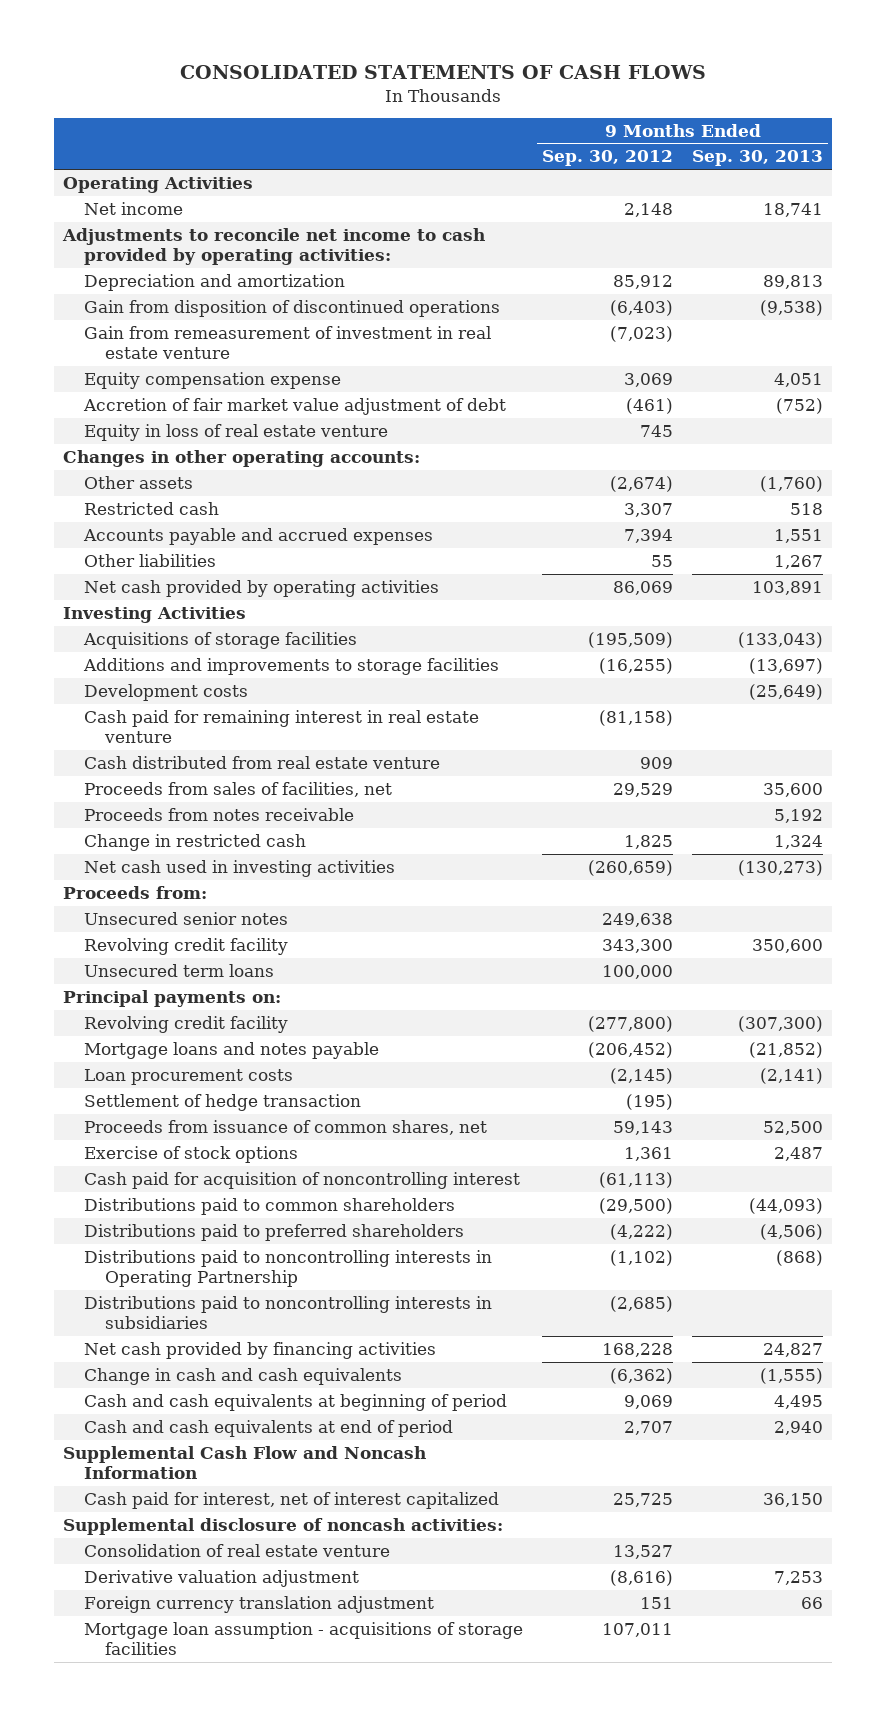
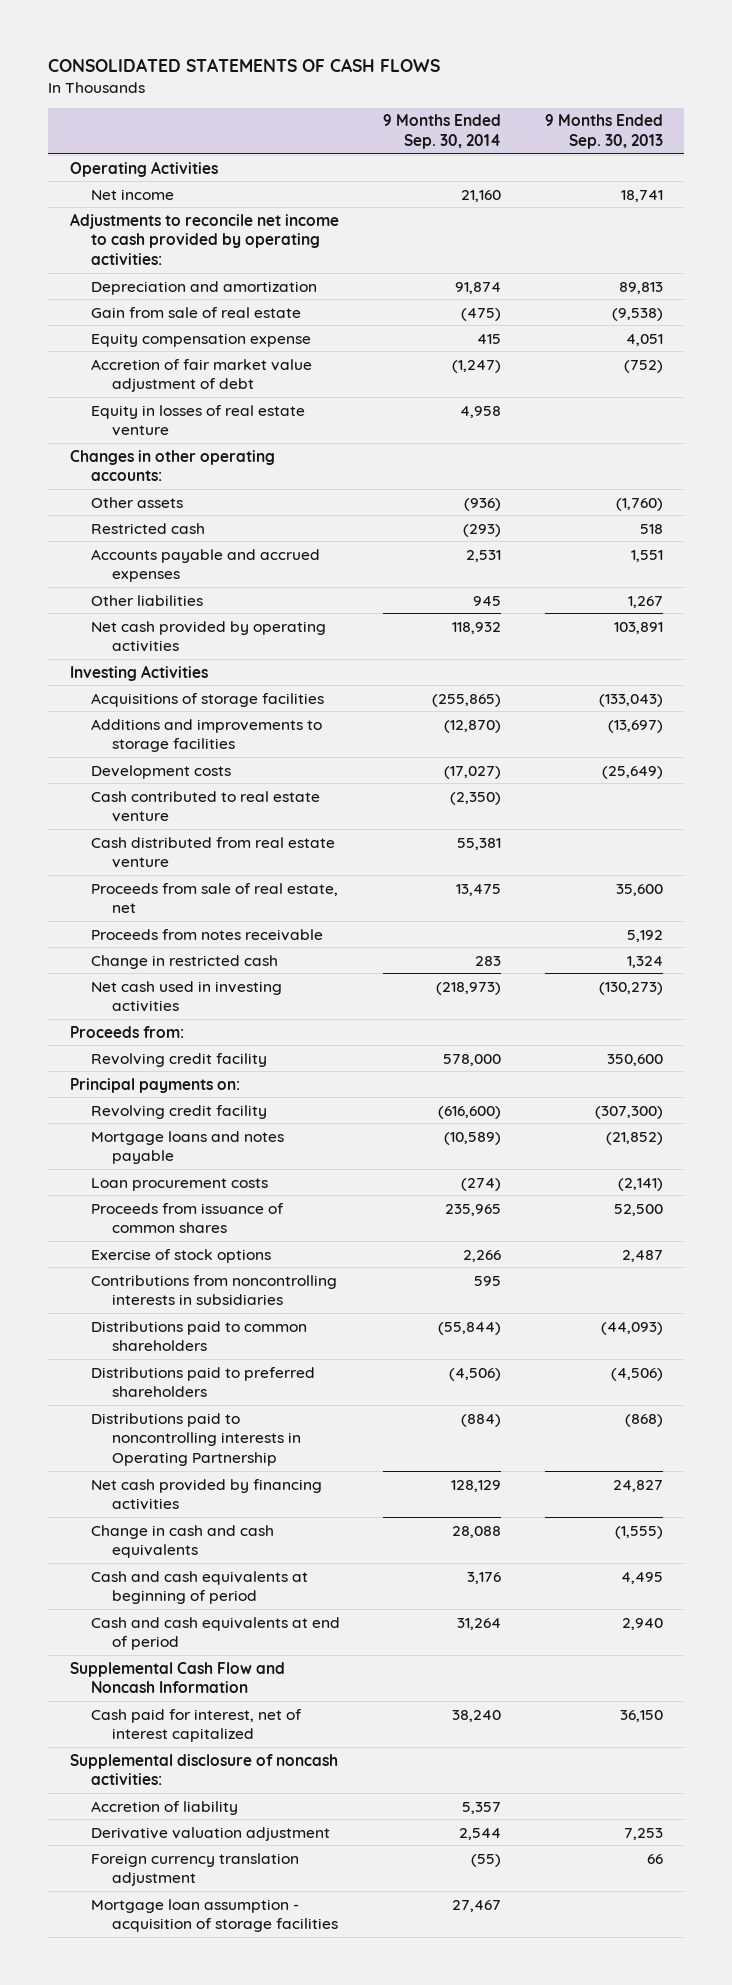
- | 9 Months Ended Sep. 30, 2012 | 9 Months Ended Sep. 30, 2013
+ | 9 Months Ended Sep. 30, 2014 | 9 Months Ended Sep. 30, 2013
- Gain from disposition of discontinued operations | (6,403) | (9,538)
- Gain from remeasurement of investment in real estate venture | (7,023) |
+ Gain from sale of real estate | (475) | (9,538)
- Equity in loss of real estate venture | 745 |
+ Equity in losses of real estate venture | 4,958 |
- Cash paid for remaining interest in real estate venture | (81,158) |
+ Cash contributed to real estate venture | (2,350) |
- Proceeds from sales of facilities, net | 29,529 | 35,600
+ Proceeds from sale of real estate, net | 13,475 | 35,600
- Unsecured senior notes | 249,638 |
- Unsecured term loans | 100,000 |
- Settlement of hedge transaction | (195) |
- Proceeds from issuance of common shares, net | 59,143 | 52,500
+ Proceeds from issuance of common shares | 235,965 | 52,500
- Cash paid for acquisition of noncontrolling interest | (61,113) |
+ Contributions from noncontrolling interests in subsidiaries | 595 |
- Distributions paid to noncontrolling interests in subsidiaries | (2,685) |
- Consolidation of real estate venture | 13,527 |
+ Accretion of liability | 5,357 |
- Mortgage loan assumption - acquisitions of storage facilities | 107,011 |
+ Mortgage loan assumption - acquisition of storage facilities | 27,467 |

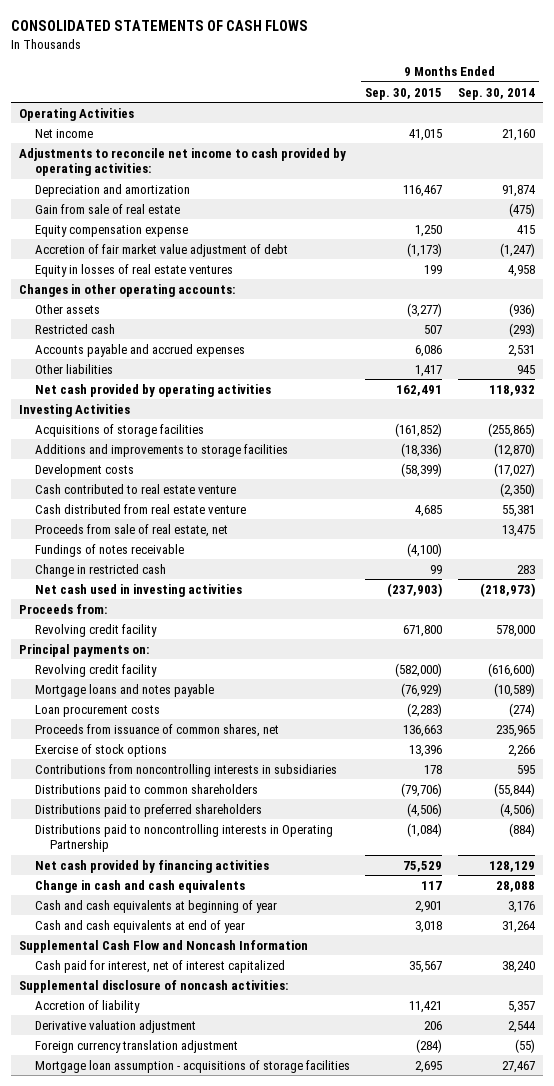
- | 9 Months Ended Sep. 30, 2014 | 9 Months Ended Sep. 30, 2013
+ | 9 Months Ended Sep. 30, 2015 | 9 Months Ended Sep. 30, 2014
- Equity in losses of real estate venture | 4,958 |
+ Equity in losses of real estate ventures | 199 | 4,958
- Proceeds from notes receivable | | 5,192
+ Fundings of notes receivable | (4,100) |
- Proceeds from issuance of common shares | 235,965 | 52,500
+ Proceeds from issuance of common shares, net | 136,663 | 235,965
- Cash and cash equivalents at beginning of period | 3,176 | 4,495
- Cash and cash equivalents at end of period | 31,264 | 2,940
+ Cash and cash equivalents at beginning of year | 2,901 | 3,176
+ Cash and cash equivalents at end of year | 3,018 | 31,264
- Mortgage loan assumption - acquisition of storage facilities | 27,467 |
+ Mortgage loan assumption - acquisitions of storage facilities | 2,695 | 27,467

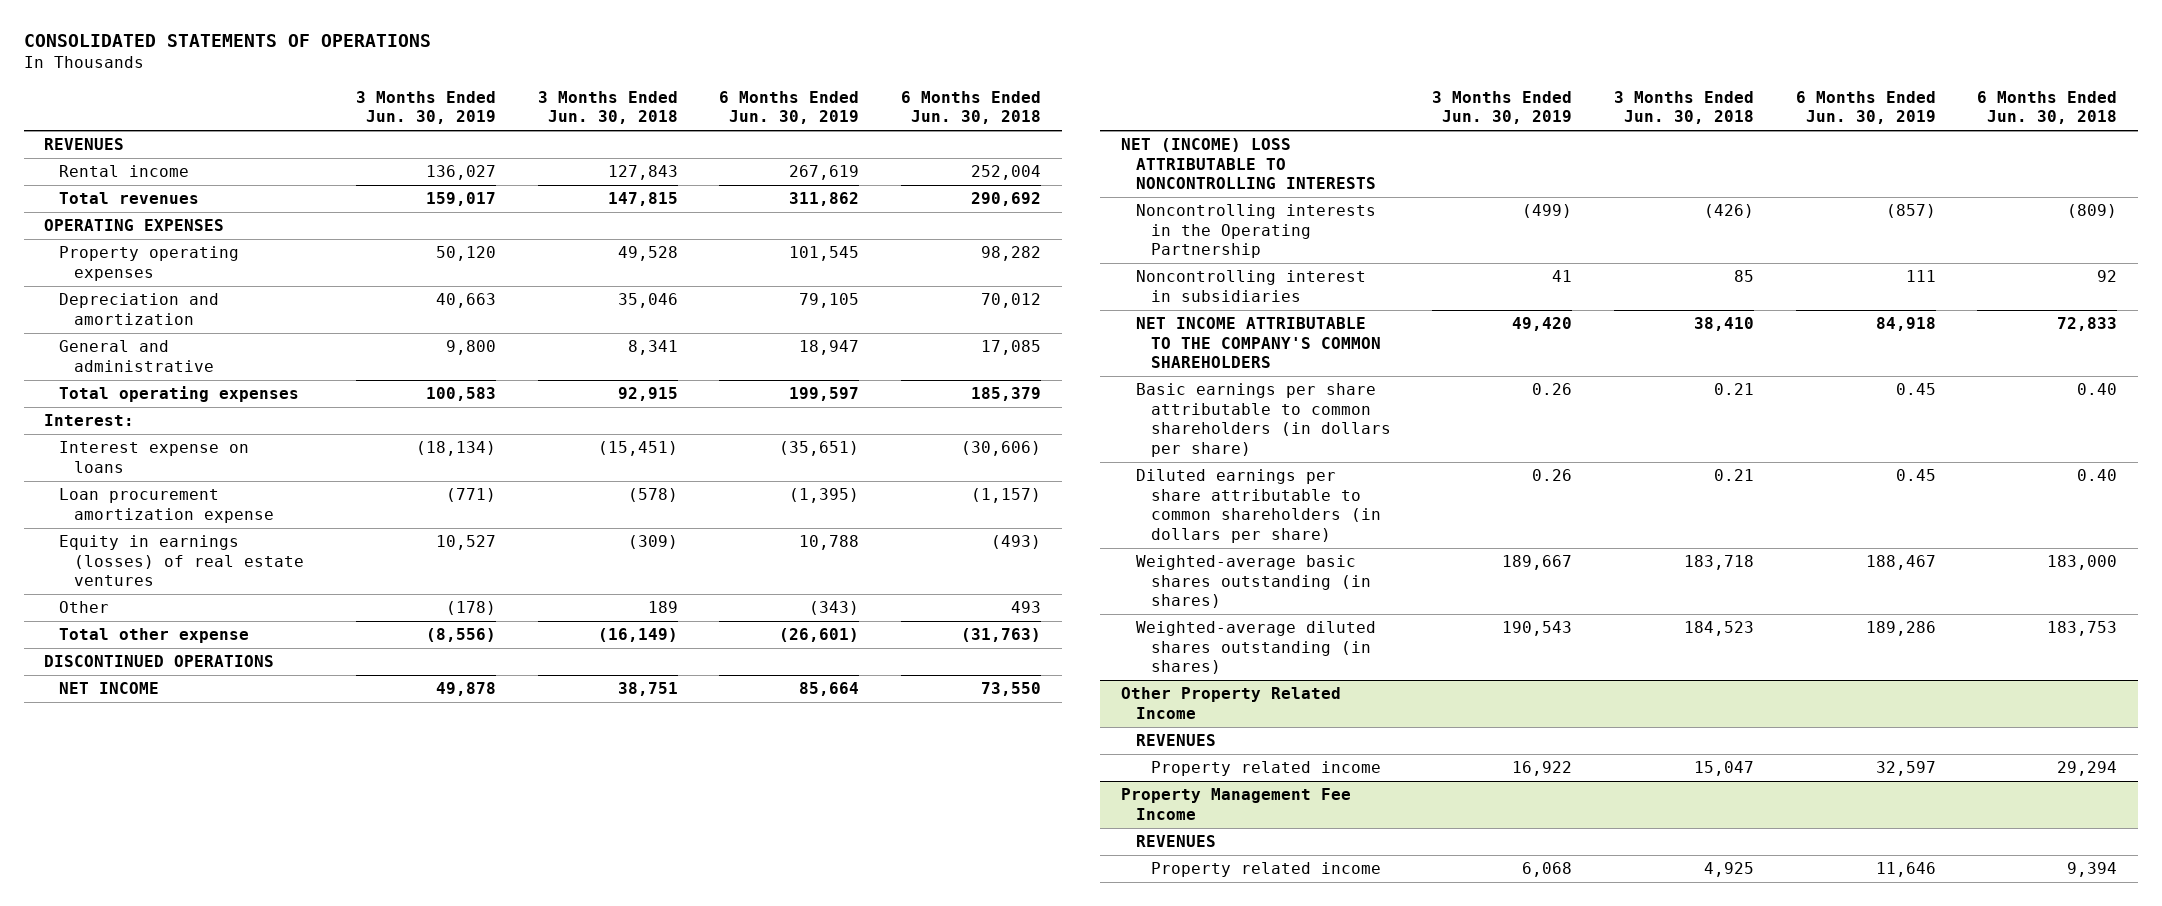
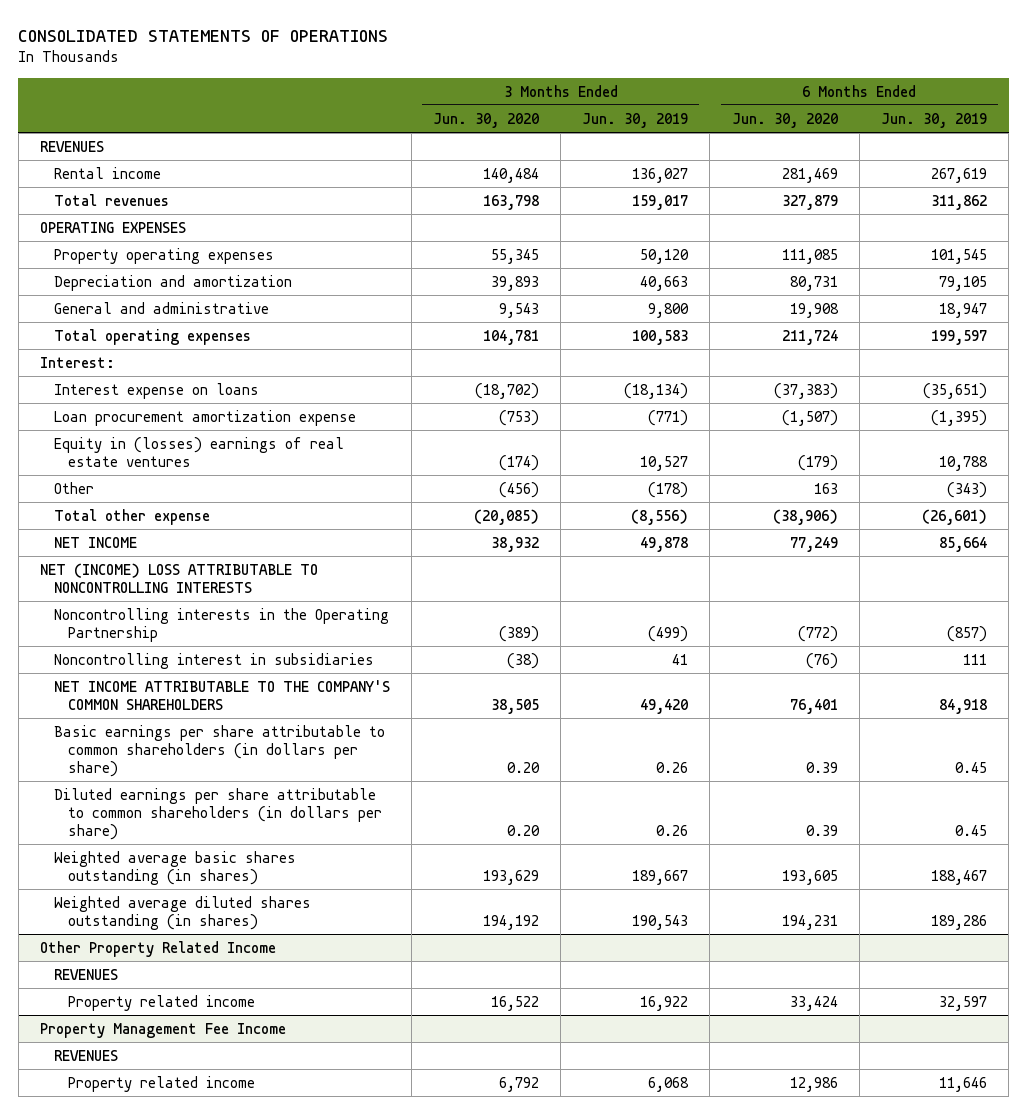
- | 3 Months Ended Jun. 30, 2019 | 3 Months Ended Jun. 30, 2018 | 6 Months Ended Jun. 30, 2019 | 6 Months Ended Jun. 30, 2018
+ | 3 Months Ended Jun. 30, 2020 | 3 Months Ended Jun. 30, 2019 | 6 Months Ended Jun. 30, 2020 | 6 Months Ended Jun. 30, 2019
- Equity in earnings (losses) of real estate ventures | 10,527 | (309) | 10,788 | (493)
+ Equity in (losses) earnings of real estate ventures | (174) | 10,527 | (179) | 10,788
- DISCONTINUED OPERATIONS
- Weighted-average basic shares outstanding (in shares) | 189,667 | 183,718 | 188,467 | 183,000
- Weighted-average diluted shares outstanding (in shares) | 190,543 | 184,523 | 189,286 | 183,753
+ Weighted average basic shares outstanding (in shares) | 193,629 | 189,667 | 193,605 | 188,467
+ Weighted average diluted shares outstanding (in shares) | 194,192 | 190,543 | 194,231 | 189,286

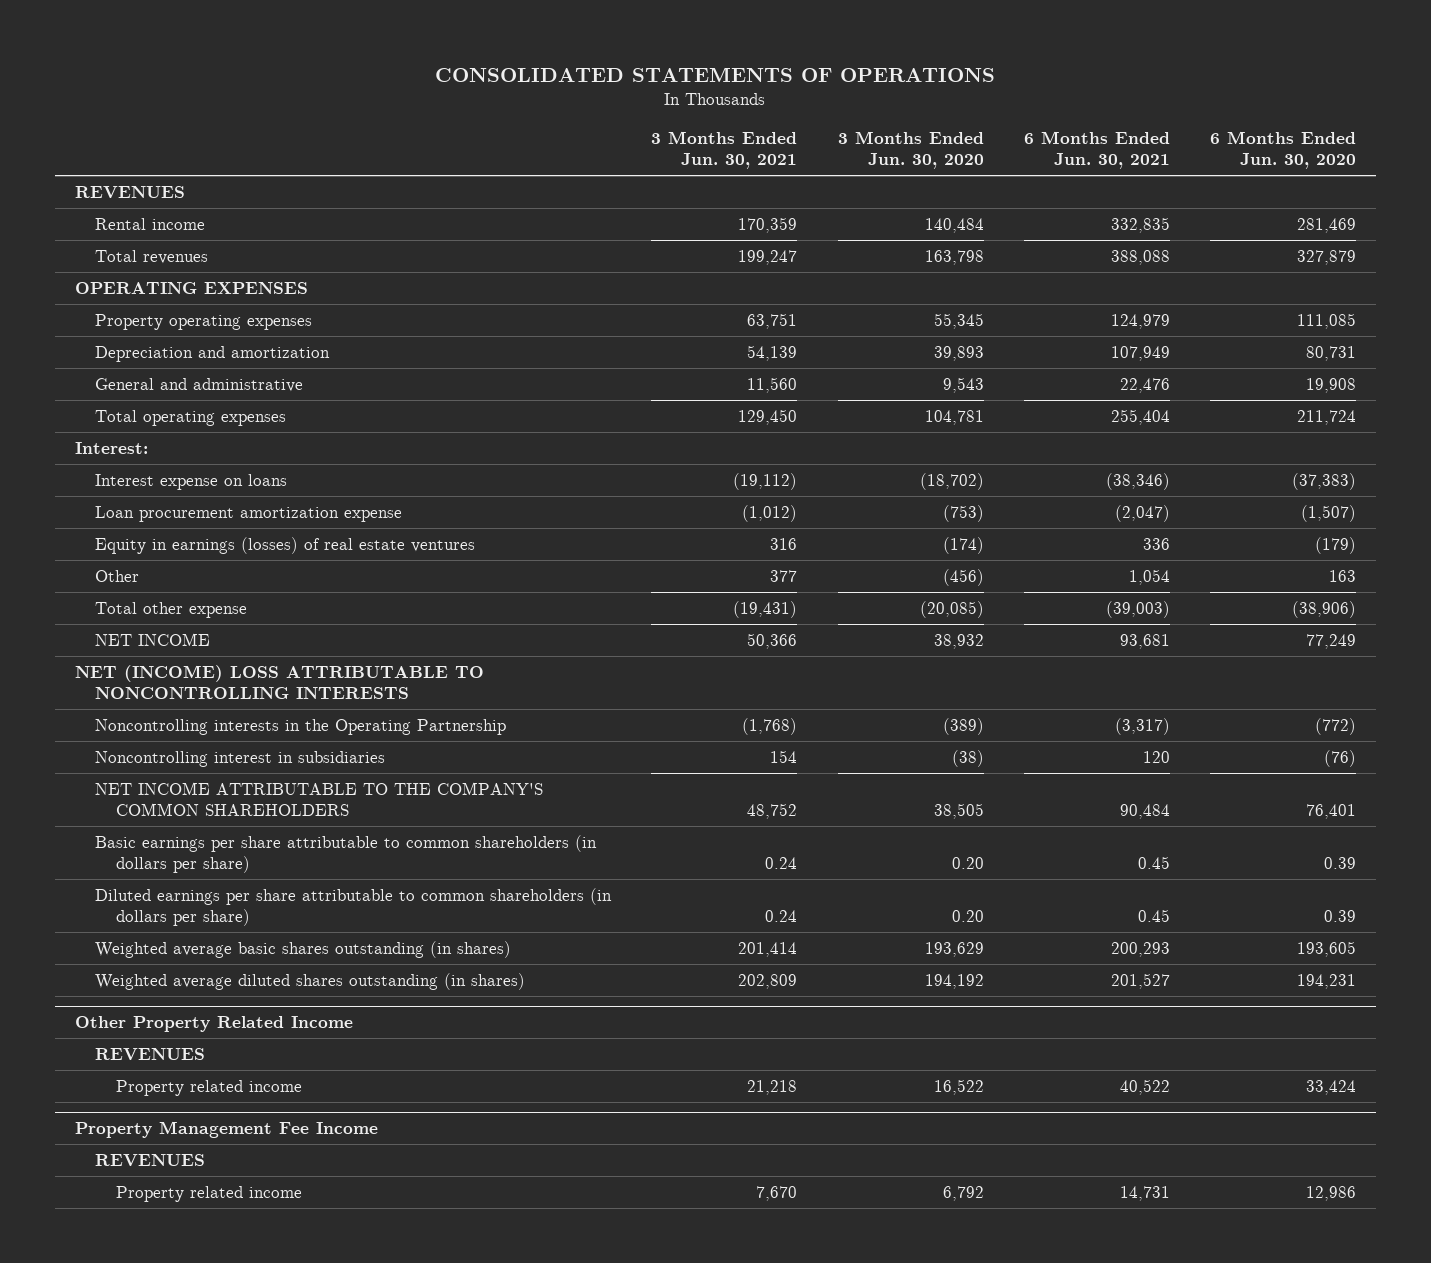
- | 3 Months Ended Jun. 30, 2020 | 3 Months Ended Jun. 30, 2019 | 6 Months Ended Jun. 30, 2020 | 6 Months Ended Jun. 30, 2019
+ | 3 Months Ended Jun. 30, 2021 | 3 Months Ended Jun. 30, 2020 | 6 Months Ended Jun. 30, 2021 | 6 Months Ended Jun. 30, 2020
- Equity in (losses) earnings of real estate ventures | (174) | 10,527 | (179) | 10,788
+ Equity in earnings (losses) of real estate ventures | 316 | (174) | 336 | (179)

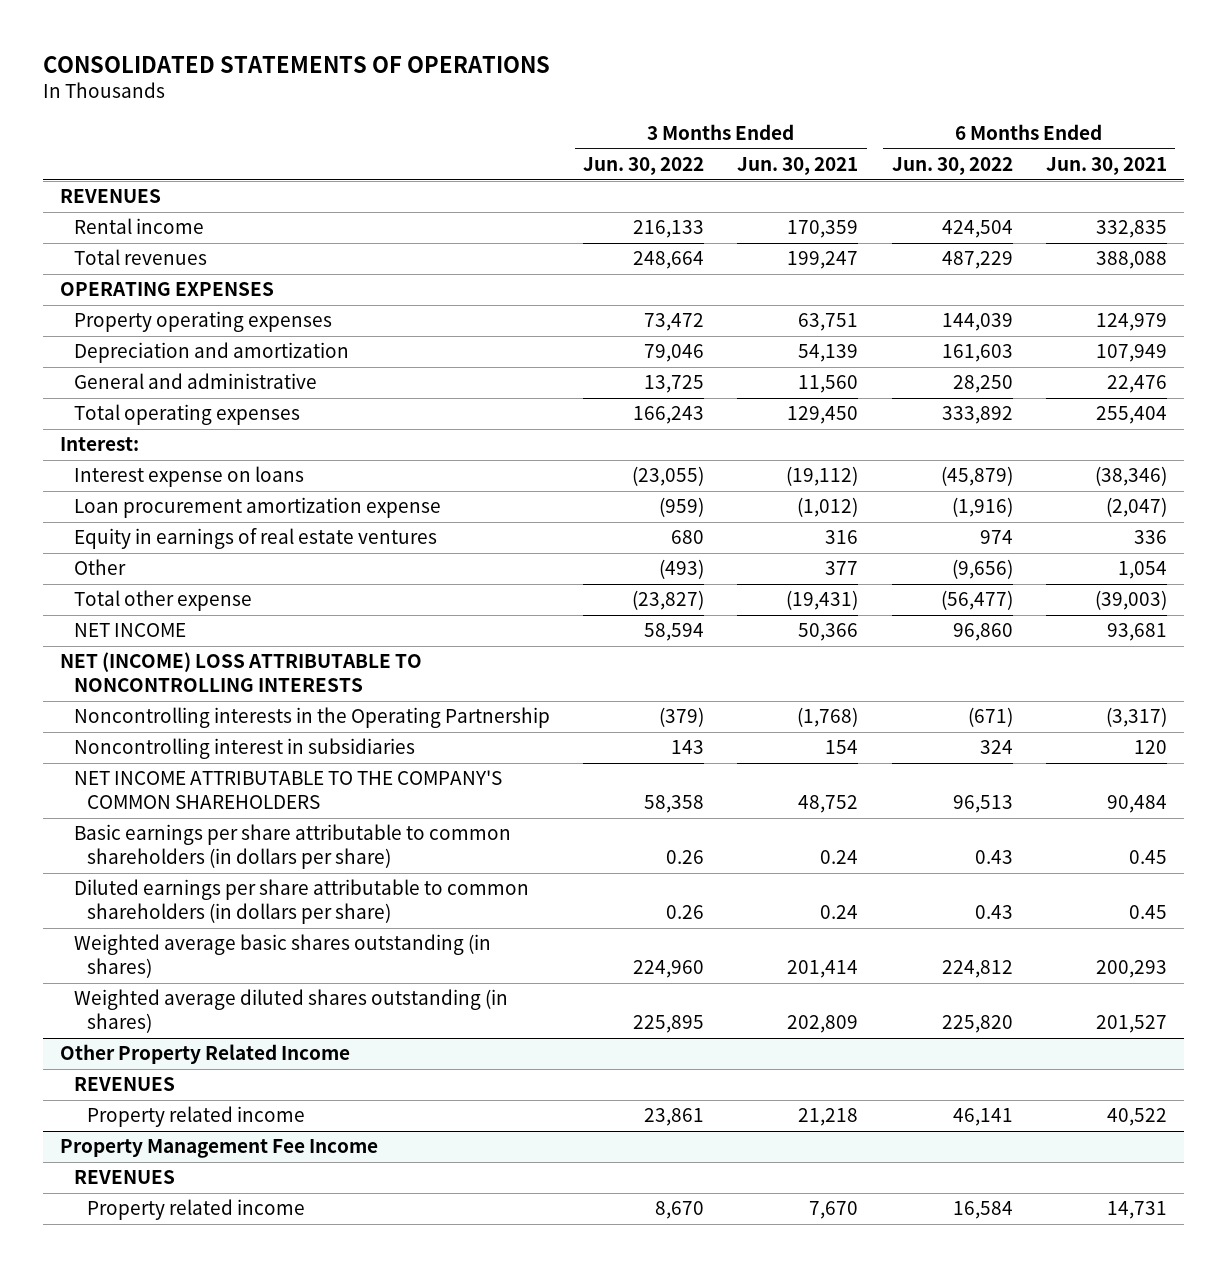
- | 3 Months Ended Jun. 30, 2021 | 3 Months Ended Jun. 30, 2020 | 6 Months Ended Jun. 30, 2021 | 6 Months Ended Jun. 30, 2020
+ | 3 Months Ended Jun. 30, 2022 | 3 Months Ended Jun. 30, 2021 | 6 Months Ended Jun. 30, 2022 | 6 Months Ended Jun. 30, 2021
- Equity in earnings (losses) of real estate ventures | 316 | (174) | 336 | (179)
+ Equity in earnings of real estate ventures | 680 | 316 | 974 | 336

